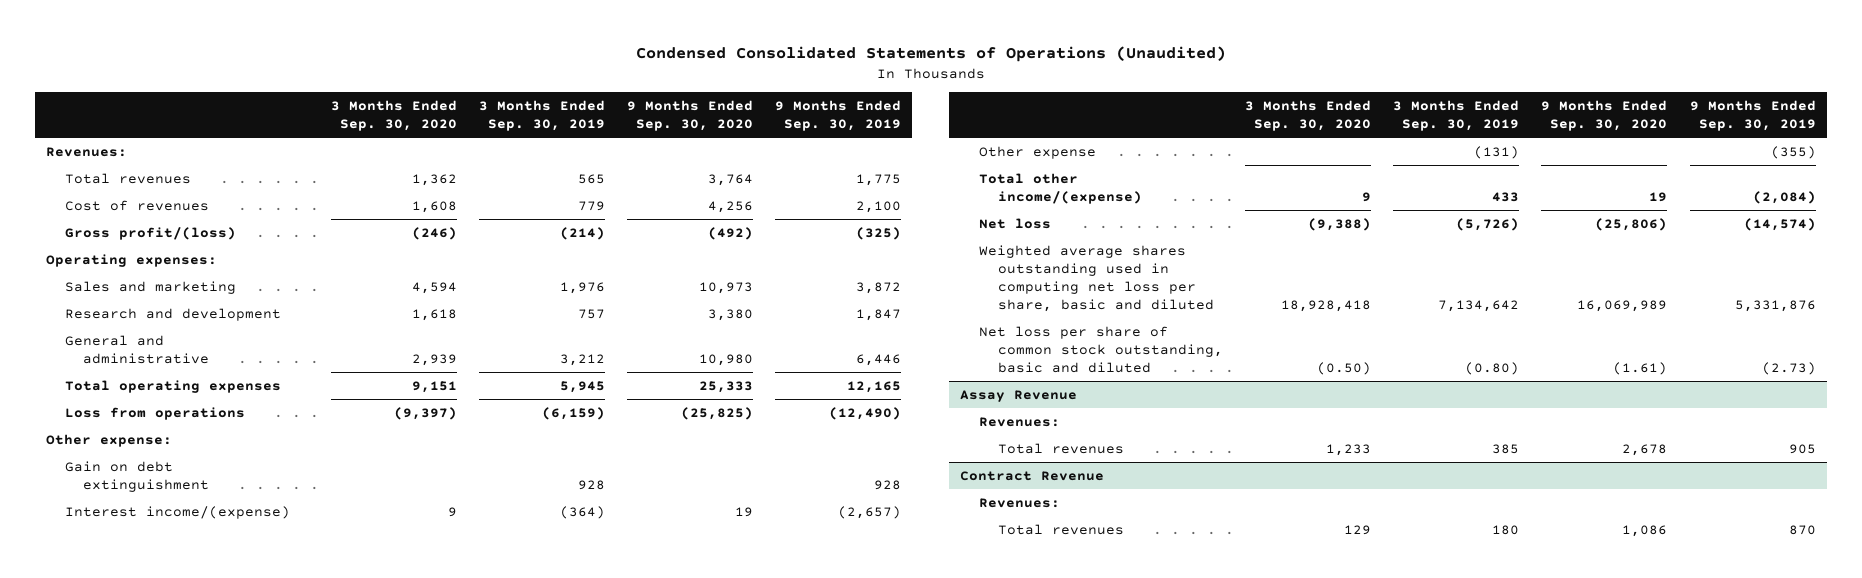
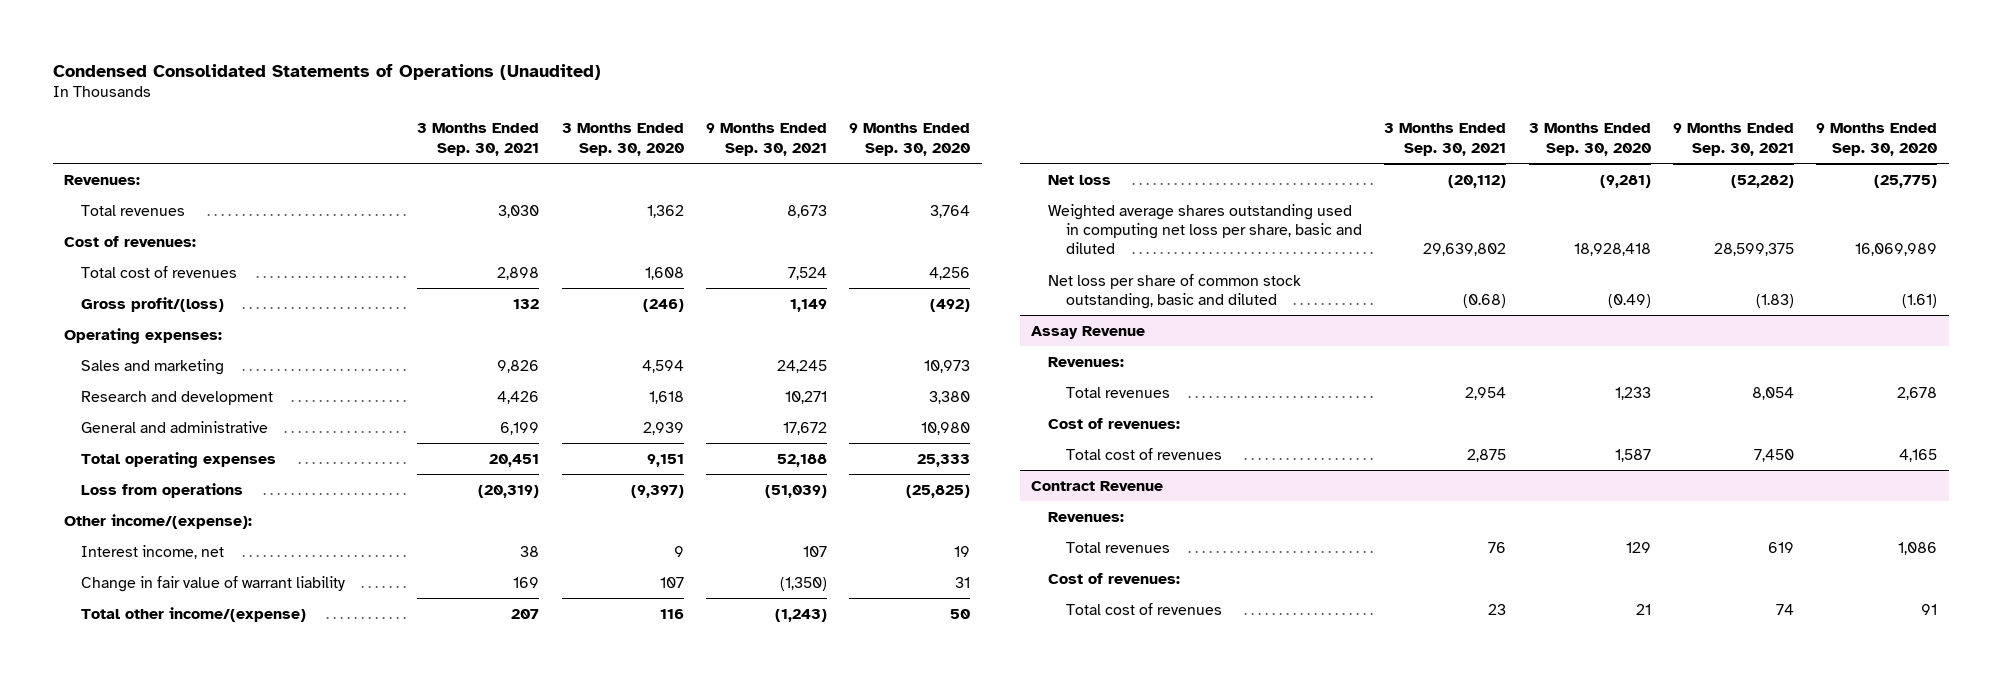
- | 3 Months Ended Sep. 30, 2020 | 3 Months Ended Sep. 30, 2019 | 9 Months Ended Sep. 30, 2020 | 9 Months Ended Sep. 30, 2019
+ | 3 Months Ended Sep. 30, 2021 | 3 Months Ended Sep. 30, 2020 | 9 Months Ended Sep. 30, 2021 | 9 Months Ended Sep. 30, 2020
- Cost of revenues | 1,608 | 779 | 4,256 | 2,100
+ Cost of revenues:
+ Total cost of revenues | 2,898 | 1,608 | 7,524 | 4,256
- Other expense:
- Gain on debt extinguishment | | 928 | | 928
- Interest income/(expense) | 9 | (364) | 19 | (2,657)
- Other expense | | (131) | | (355)
- Total other income/(expense) | 9 | 433 | 19 | (2,084)
- Net loss | (9,388) | (5,726) | (25,806) | (14,574)
+ Other income/(expense):
+ Interest income, net | 38 | 9 | 107 | 19
+ Change in fair value of warrant liability | 169 | 107 | (1,350) | 31
+ Total other income/(expense) | 207 | 116 | (1,243) | 50
+ Net loss | (20,112) | (9,281) | (52,282) | (25,775)
- Net loss per share of common stock outstanding, basic and diluted | (0.50) | (0.80) | (1.61) | (2.73)
+ Net loss per share of common stock outstanding, basic and diluted | (0.68) | (0.49) | (1.83) | (1.61)
@ Assay Revenue
+ Cost of revenues:
+ Total cost of revenues | 2,875 | 1,587 | 7,450 | 4,165
@ Contract Revenue
+ Cost of revenues:
+ Total cost of revenues | 23 | 21 | 74 | 91

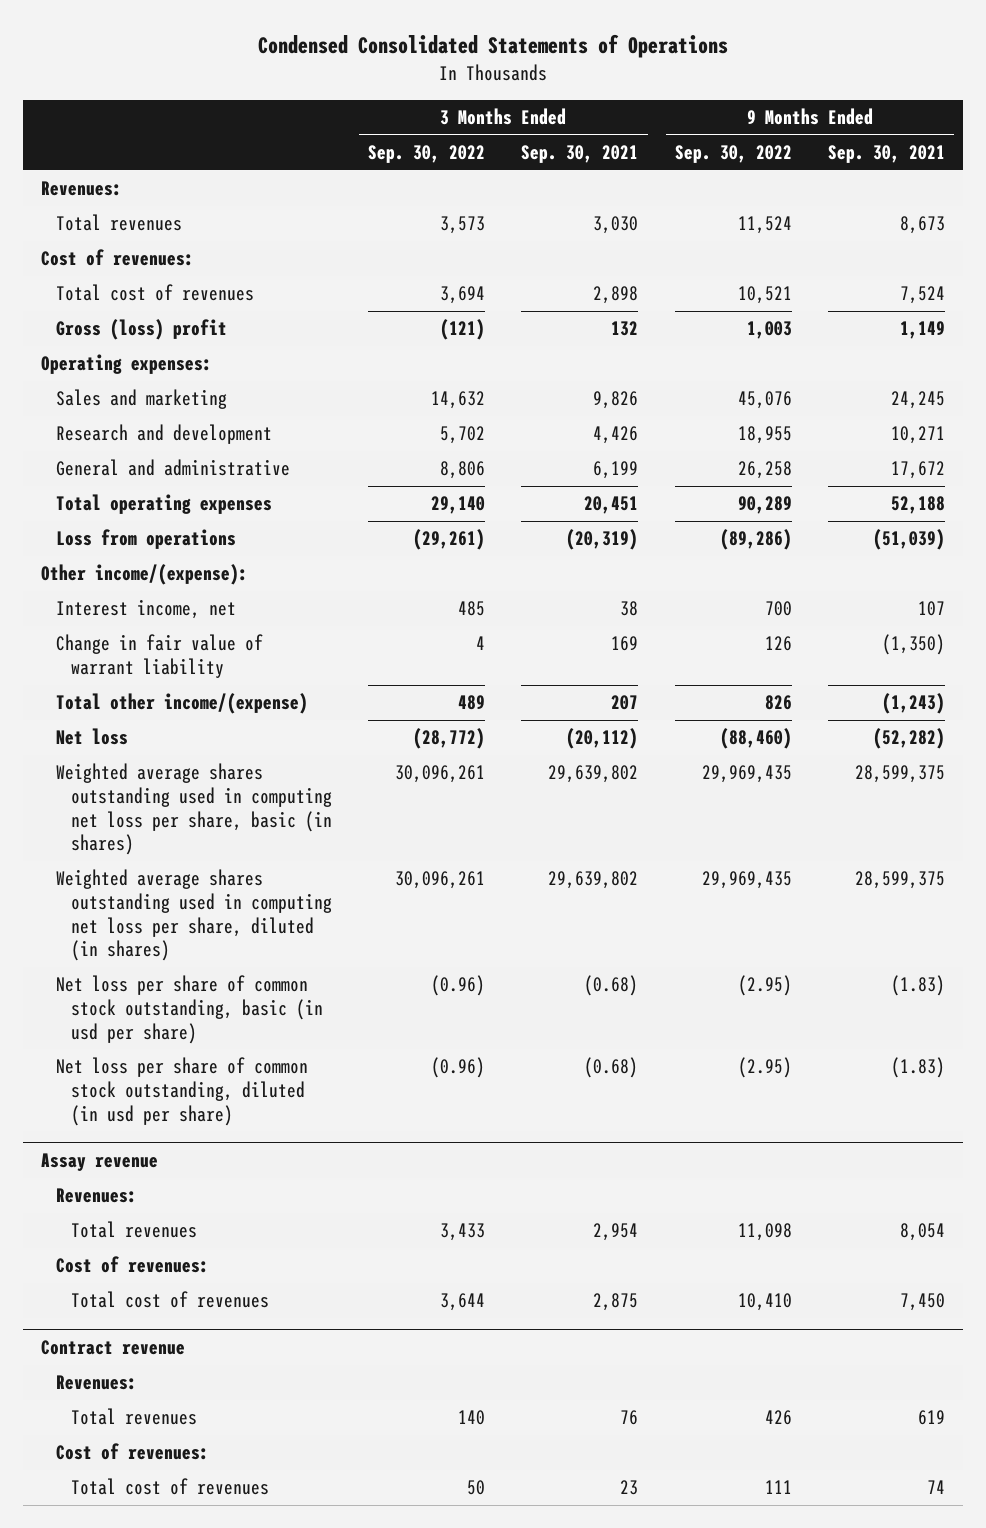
- Condensed Consolidated Statements of Operations (Unaudited)
+ Condensed Consolidated Statements of Operations
- | 3 Months Ended Sep. 30, 2021 | 3 Months Ended Sep. 30, 2020 | 9 Months Ended Sep. 30, 2021 | 9 Months Ended Sep. 30, 2020
+ | 3 Months Ended Sep. 30, 2022 | 3 Months Ended Sep. 30, 2021 | 9 Months Ended Sep. 30, 2022 | 9 Months Ended Sep. 30, 2021
- Gross profit/(loss) | 132 | (246) | 1,149 | (492)
+ Gross (loss) profit | (121) | 132 | 1,003 | 1,149
- Weighted average shares outstanding used in computing net loss per share, basic and diluted | 29,639,802 | 18,928,418 | 28,599,375 | 16,069,989
- Net loss per share of common stock outstanding, basic and diluted | (0.68) | (0.49) | (1.83) | (1.61)
- Assay Revenue
+ Weighted average shares outstanding used in computing net loss per share, basic (in shares) | 30,096,261 | 29,639,802 | 29,969,435 | 28,599,375
+ Weighted average shares outstanding used in computing net loss per share, diluted (in shares) | 30,096,261 | 29,639,802 | 29,969,435 | 28,599,375
+ Net loss per share of common stock outstanding, basic (in usd per share) | (0.96) | (0.68) | (2.95) | (1.83)
+ Net loss per share of common stock outstanding, diluted (in usd per share) | (0.96) | (0.68) | (2.95) | (1.83)
+ Assay revenue
- Contract Revenue
+ Contract revenue

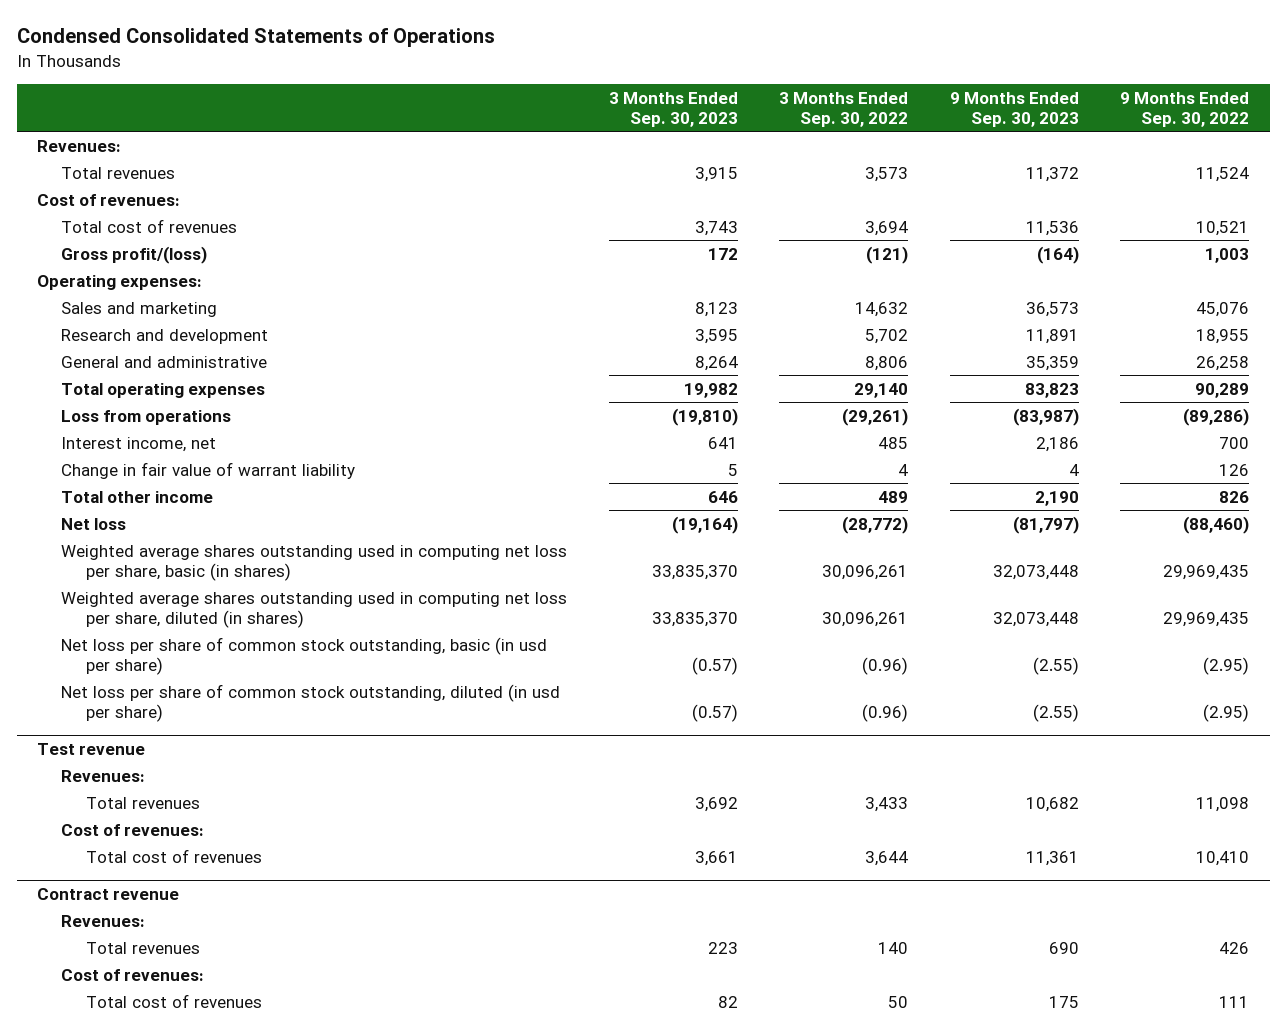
- | 3 Months Ended Sep. 30, 2022 | 3 Months Ended Sep. 30, 2021 | 9 Months Ended Sep. 30, 2022 | 9 Months Ended Sep. 30, 2021
+ | 3 Months Ended Sep. 30, 2023 | 3 Months Ended Sep. 30, 2022 | 9 Months Ended Sep. 30, 2023 | 9 Months Ended Sep. 30, 2022
- Gross (loss) profit | (121) | 132 | 1,003 | 1,149
+ Gross profit/(loss) | 172 | (121) | (164) | 1,003
- Other income/(expense):
- Total other income/(expense) | 489 | 207 | 826 | (1,243)
+ Total other income | 646 | 489 | 2,190 | 826
- Assay revenue
+ Test revenue

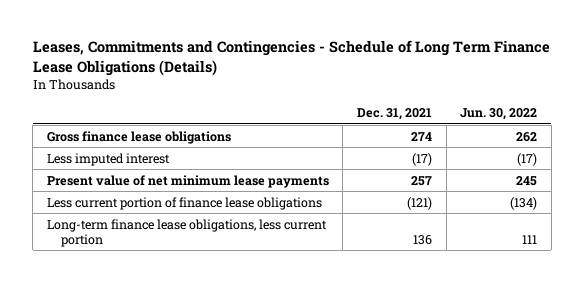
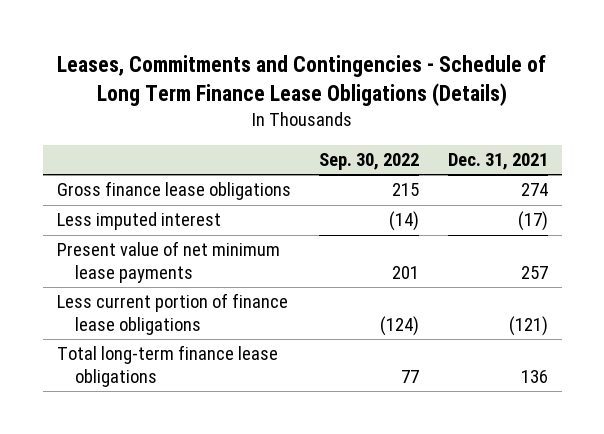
- | Dec. 31, 2021 | Jun. 30, 2022
+ | Sep. 30, 2022 | Dec. 31, 2021
- Long-term finance lease obligations, less current portion | 136 | 111
+ Total long-term finance lease obligations | 77 | 136

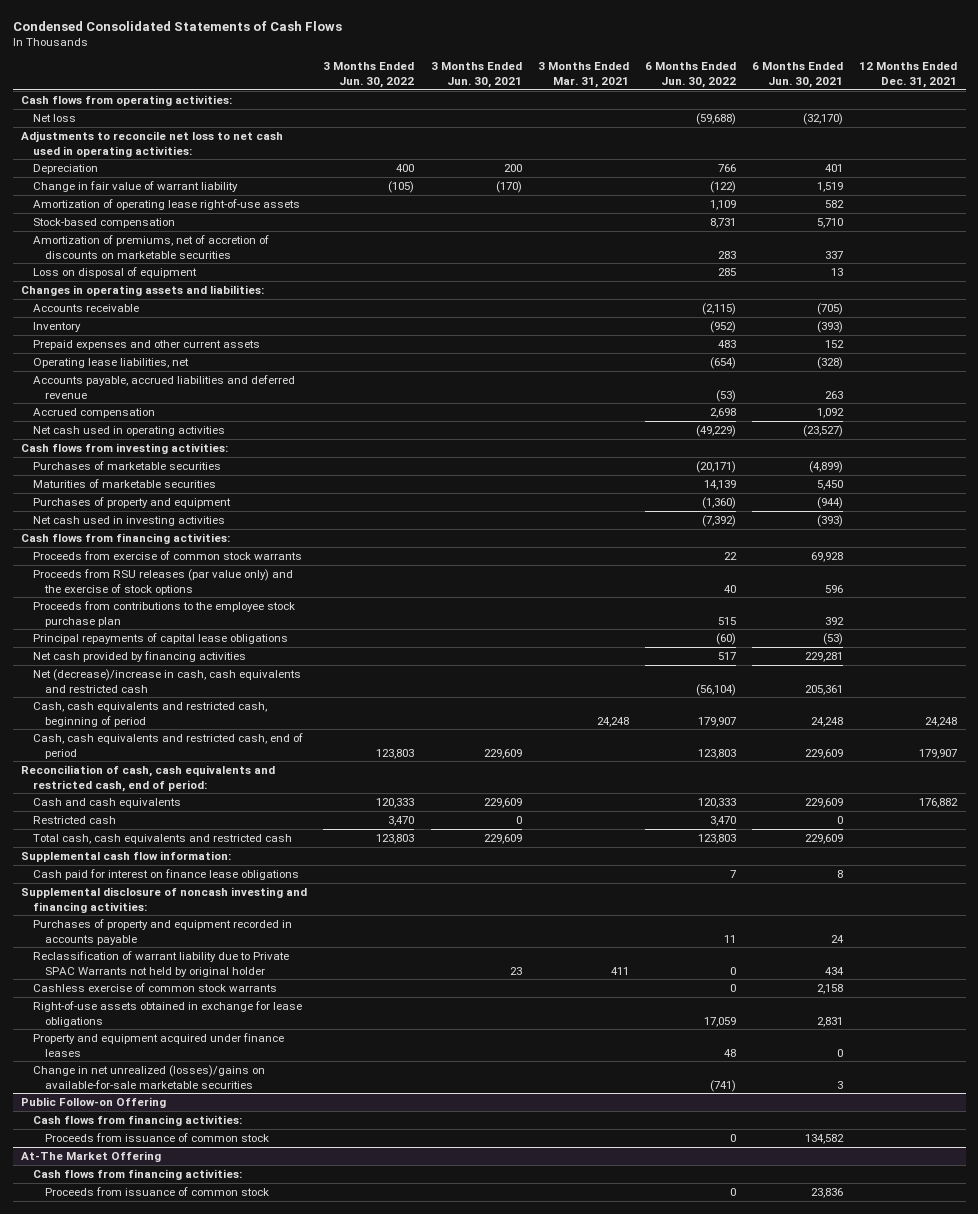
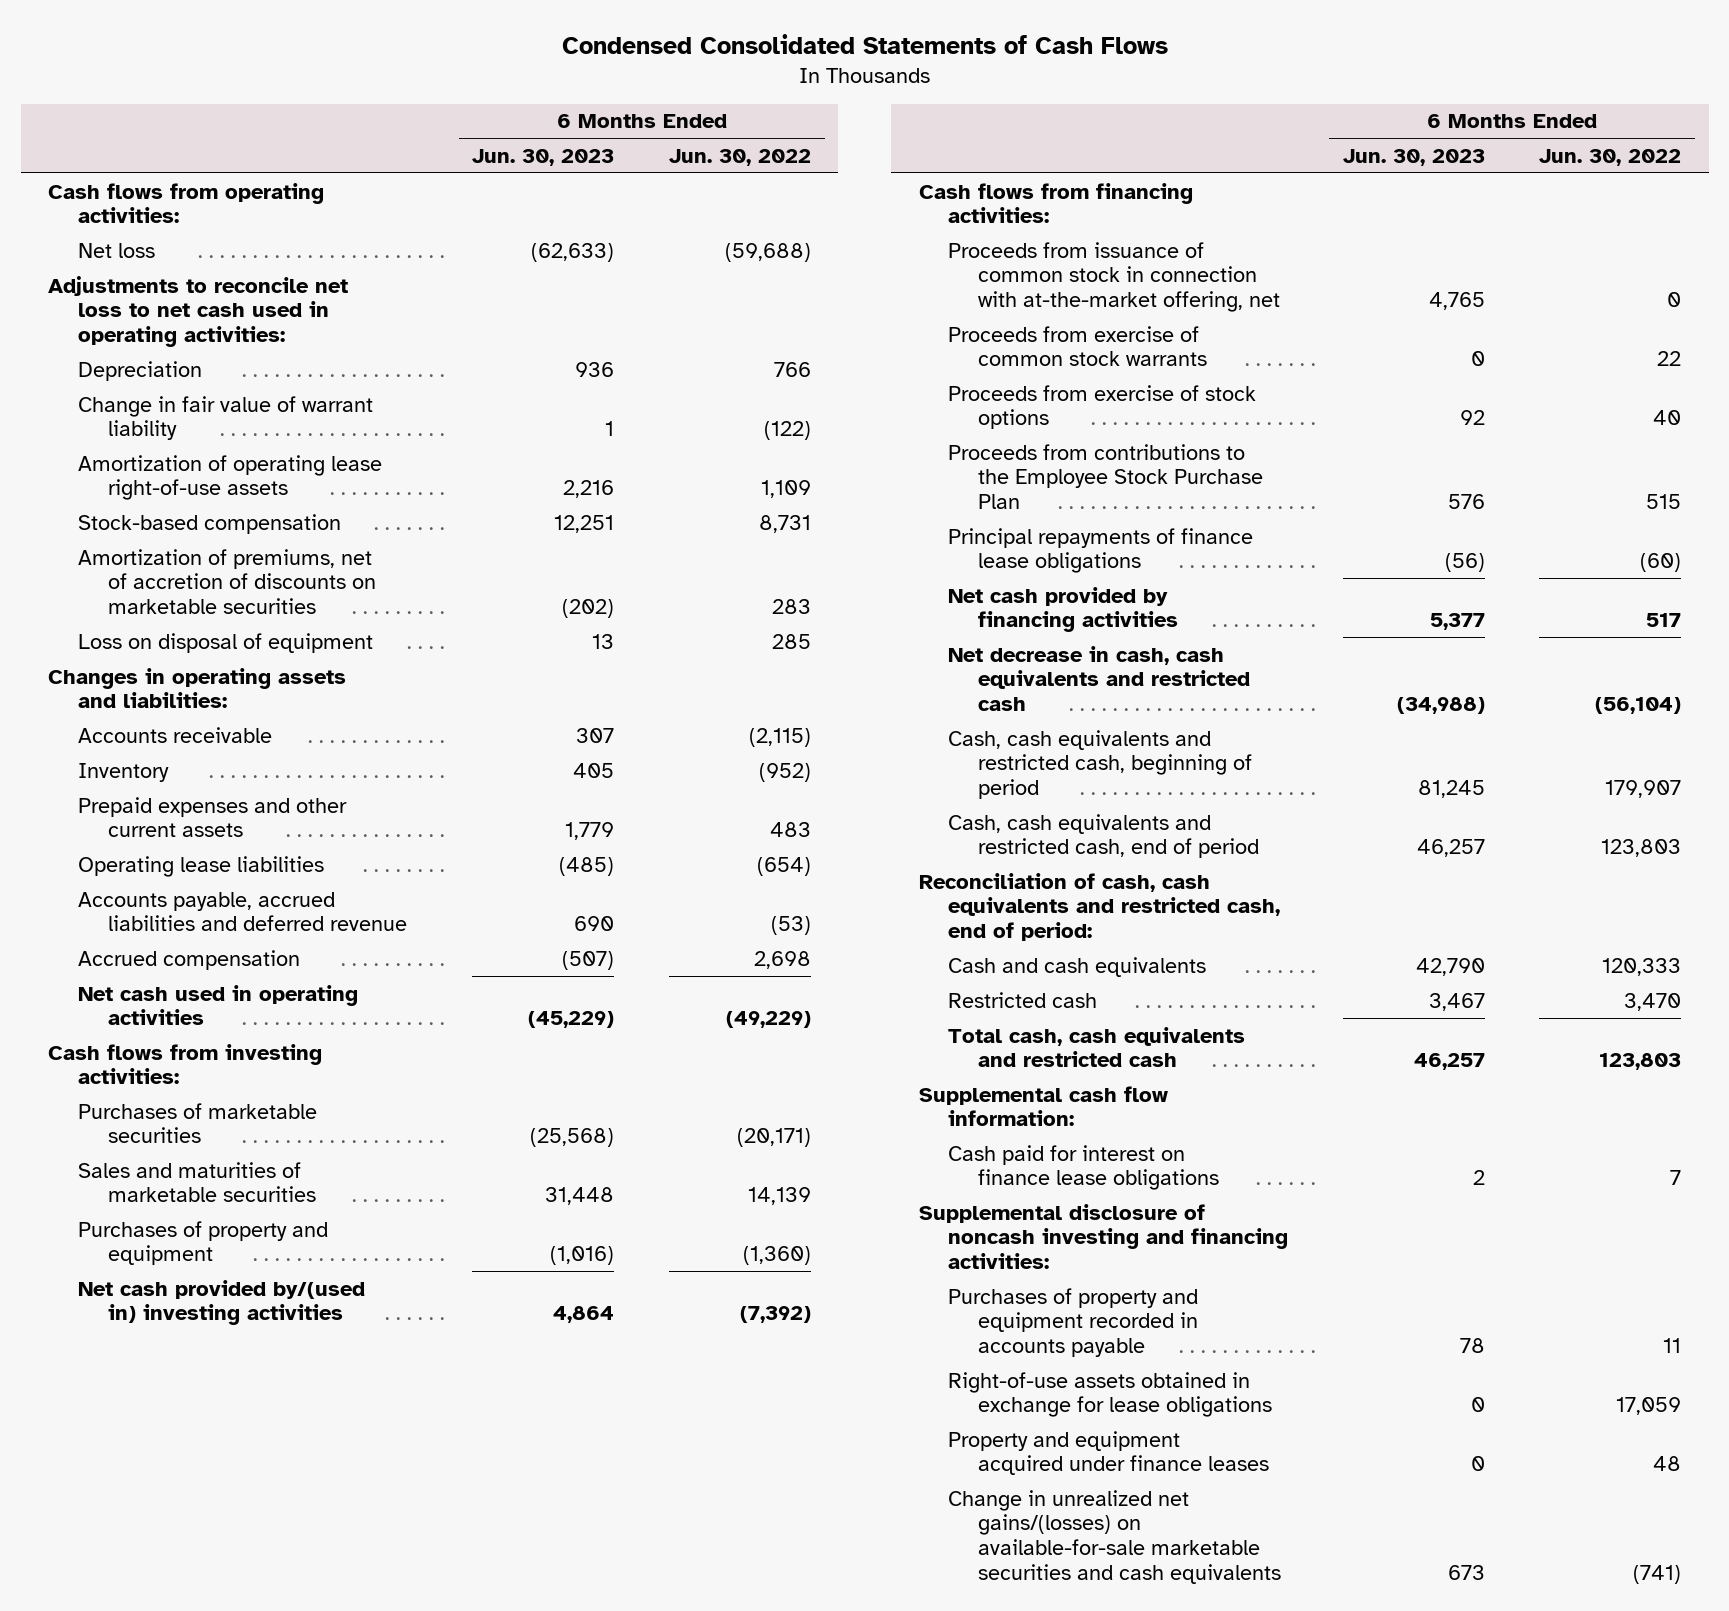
- | 3 Months Ended Jun. 30, 2022 | 3 Months Ended Jun. 30, 2021 | 3 Months Ended Mar. 31, 2021 | 6 Months Ended Jun. 30, 2022 | 6 Months Ended Jun. 30, 2021 | 12 Months Ended Dec. 31, 2021
+ | 6 Months Ended Jun. 30, 2023 | 6 Months Ended Jun. 30, 2022
- Operating lease liabilities, net | | | | (654) | (328) |
+ Operating lease liabilities | (485) | (654)
- Maturities of marketable securities | | | | 14,139 | 5,450 |
+ Sales and maturities of marketable securities | 31,448 | 14,139
- Net cash used in investing activities | | | | (7,392) | (393) |
+ Net cash provided by/(used in) investing activities | 4,864 | (7,392)
+ Proceeds from issuance of common stock in connection with at-the-market offering, net | 4,765 | 0
- Proceeds from RSU releases (par value only) and the exercise of stock options | | | | 40 | 596 |
- Proceeds from contributions to the employee stock purchase plan | | | | 515 | 392 |
- Principal repayments of capital lease obligations | | | | (60) | (53) |
+ Proceeds from exercise of stock options | 92 | 40
+ Proceeds from contributions to the Employee Stock Purchase Plan | 576 | 515
+ Principal repayments of finance lease obligations | (56) | (60)
- Net (decrease)/increase in cash, cash equivalents and restricted cash | | | | (56,104) | 205,361 |
+ Net decrease in cash, cash equivalents and restricted cash | (34,988) | (56,104)
- Reclassification of warrant liability due to Private SPAC Warrants not held by original holder | | 23 | 411 | 0 | 434 |
- Cashless exercise of common stock warrants | | | | 0 | 2,158 |
- Change in net unrealized (losses)/gains on available-for-sale marketable securities | | | | (741) | 3 |
- Public Follow-on Offering
- Cash flows from financing activities:
- Proceeds from issuance of common stock | | | | 0 | 134,582 |
- At-The Market Offering
- Cash flows from financing activities:
- Proceeds from issuance of common stock | | | | 0 | 23,836 |
+ Change in unrealized net gains/(losses) on available-for-sale marketable securities and cash equivalents | 673 | (741)

